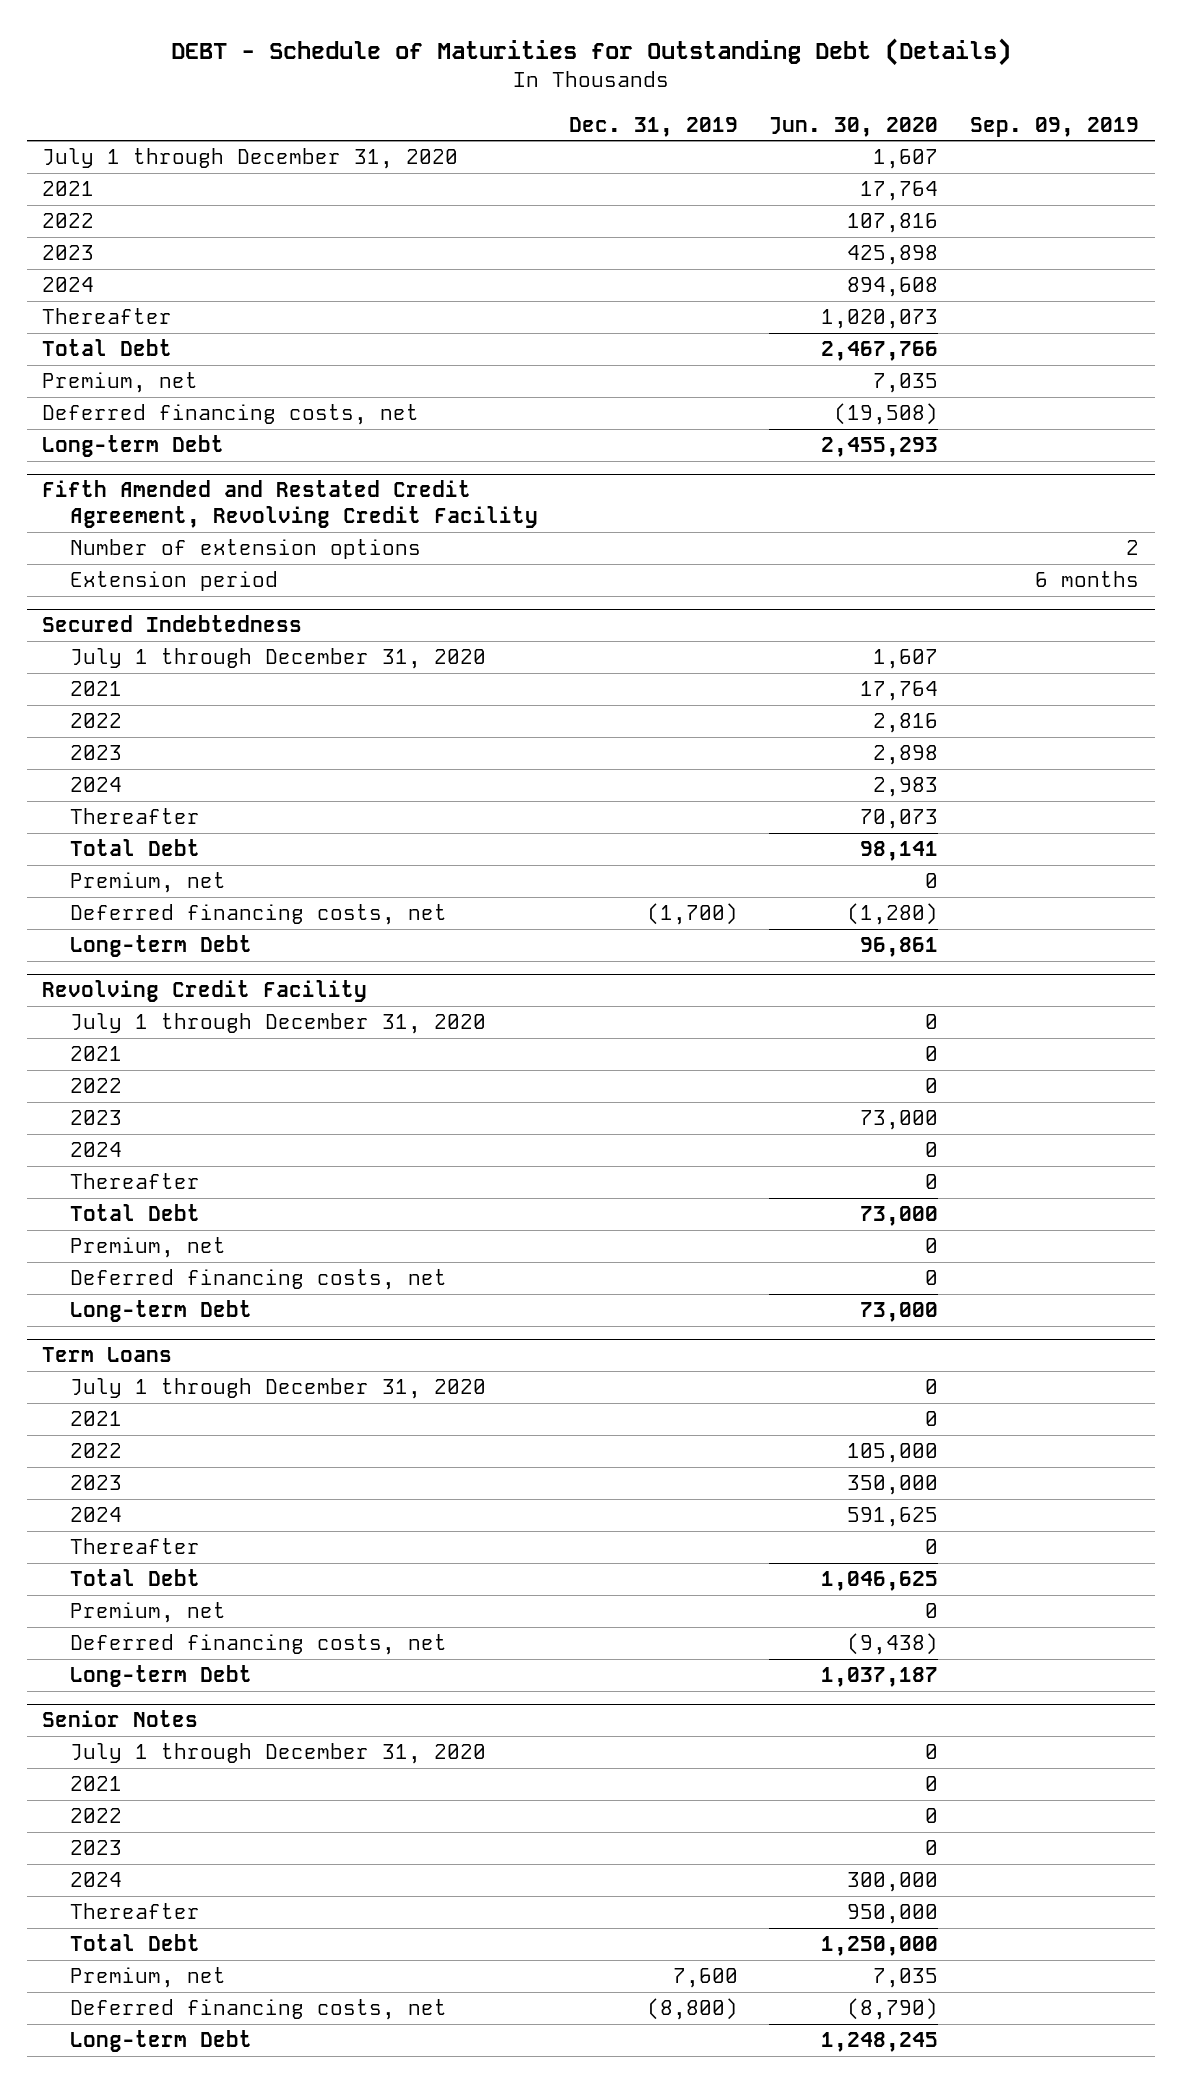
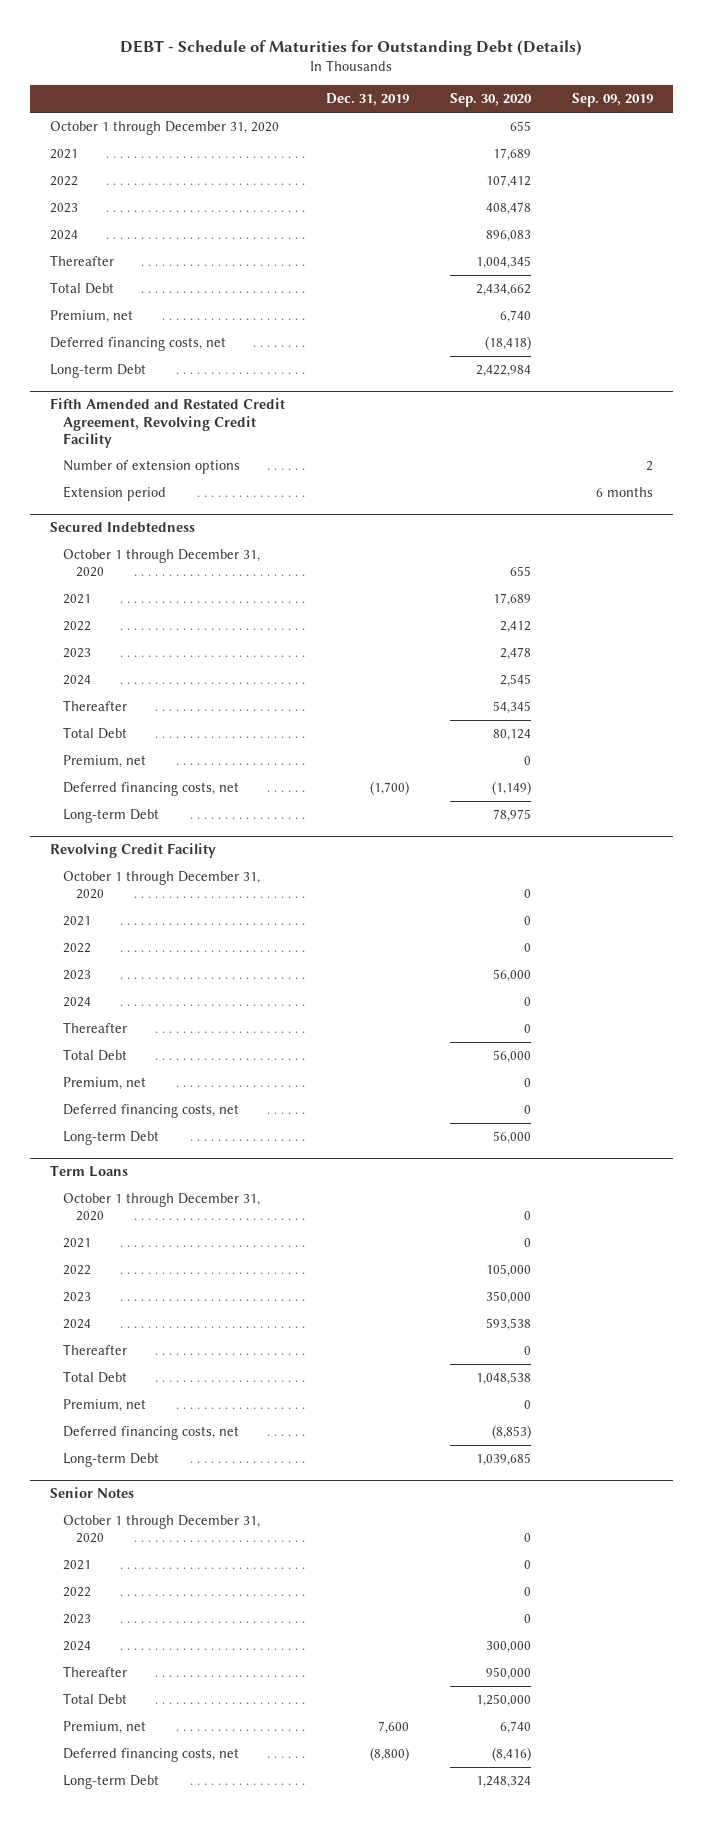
- | Dec. 31, 2019 | Jun. 30, 2020 | Sep. 09, 2019
+ | Dec. 31, 2019 | Sep. 30, 2020 | Sep. 09, 2019
- July 1 through December 31, 2020 | | 1,607 |
+ October 1 through December 31, 2020 | | 655 |
@ Secured Indebtedness
- July 1 through December 31, 2020 | | 1,607 |
+ October 1 through December 31, 2020 | | 655 |
@ Revolving Credit Facility
- July 1 through December 31, 2020 | | 0 |
+ October 1 through December 31, 2020 | | 0 |
@ Term Loans
- July 1 through December 31, 2020 | | 0 |
+ October 1 through December 31, 2020 | | 0 |
@ Senior Notes
- July 1 through December 31, 2020 | | 0 |
+ October 1 through December 31, 2020 | | 0 |

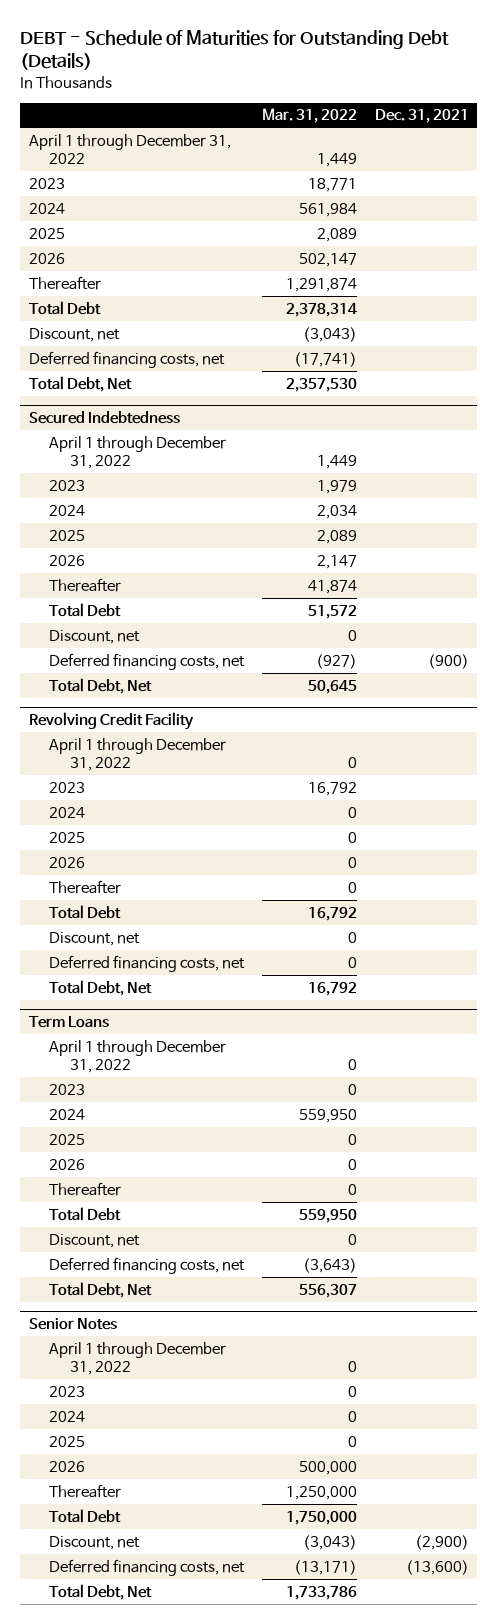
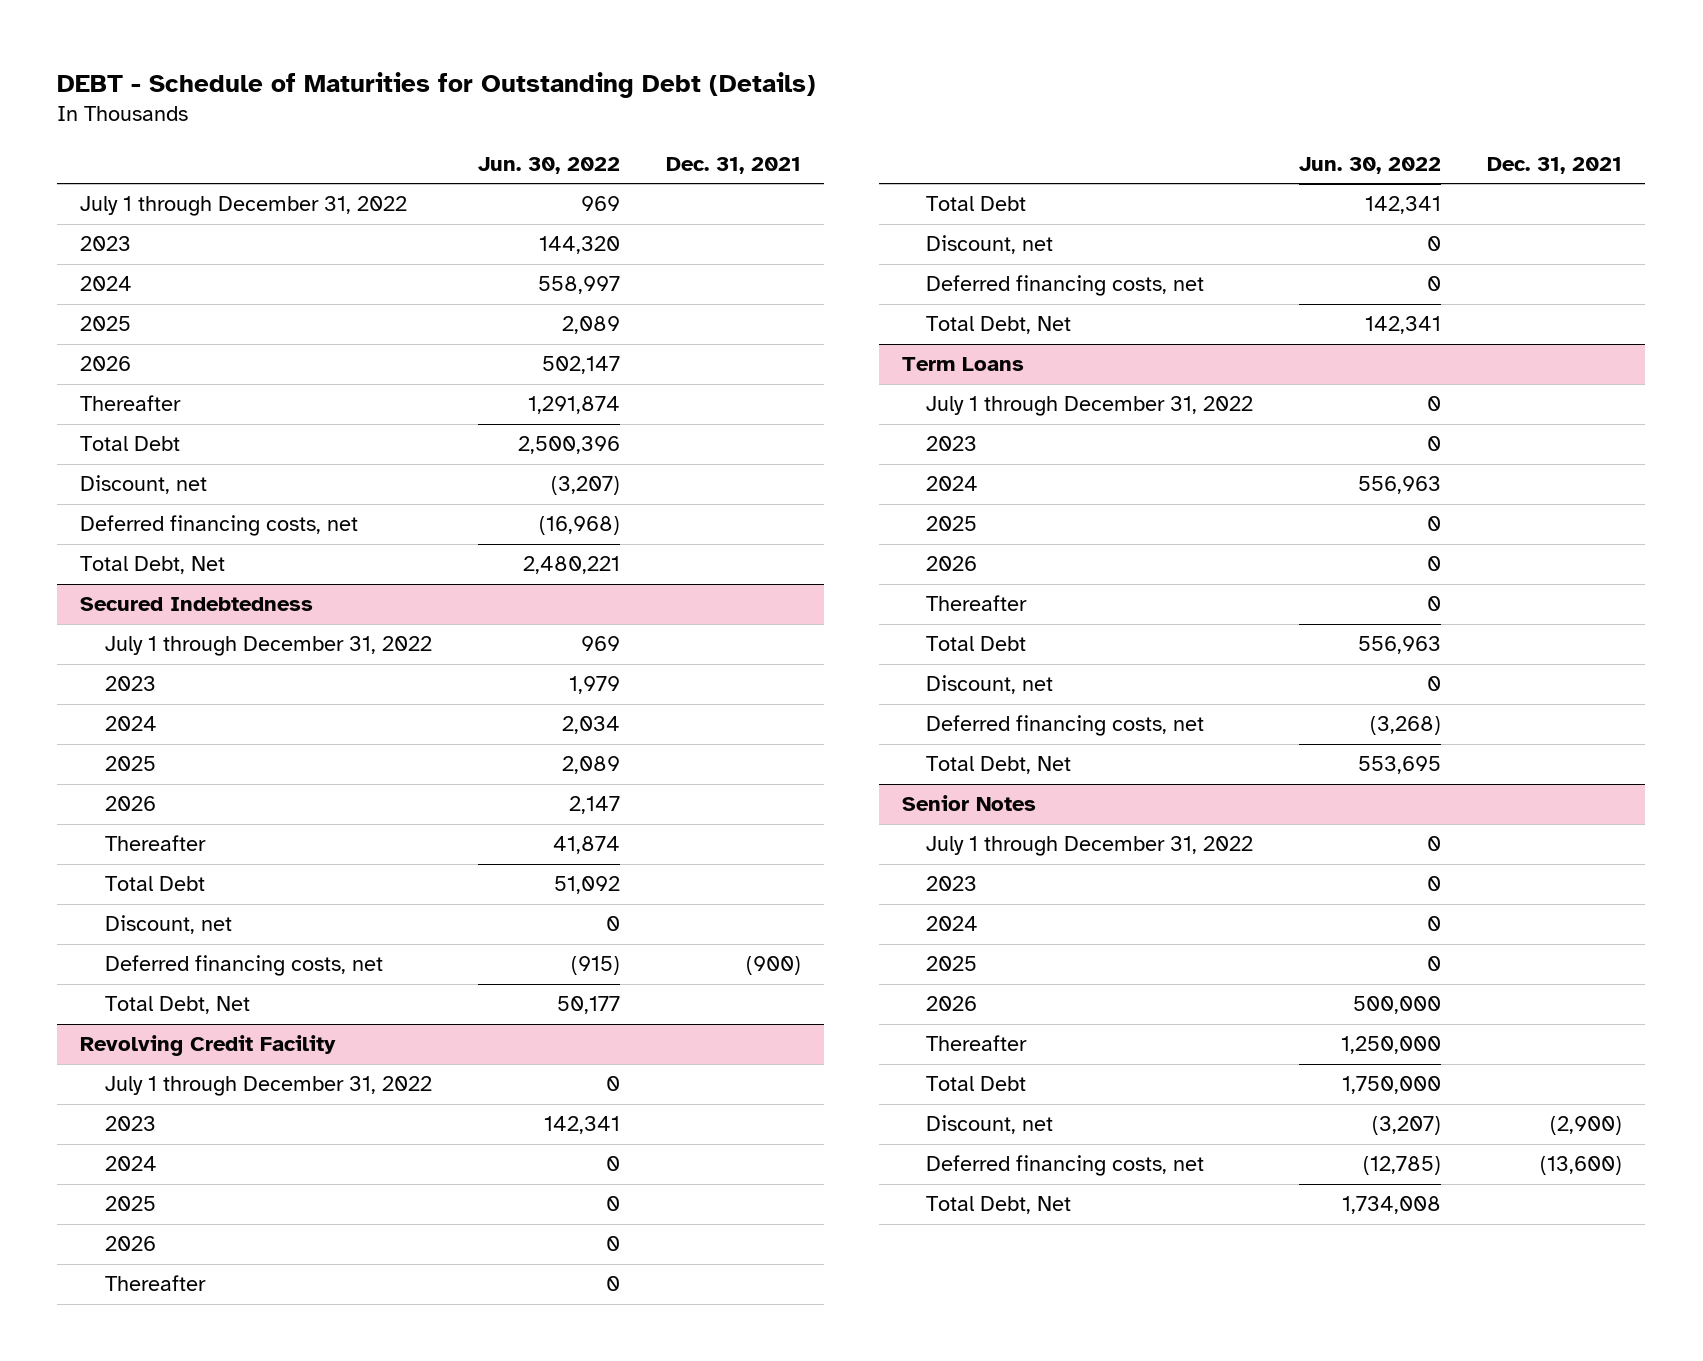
- | Mar. 31, 2022 | Dec. 31, 2021
+ | Jun. 30, 2022 | Dec. 31, 2021
- April 1 through December 31, 2022 | 1,449 |
+ July 1 through December 31, 2022 | 969 |
@ Secured Indebtedness
- April 1 through December 31, 2022 | 1,449 |
+ July 1 through December 31, 2022 | 969 |
@ Revolving Credit Facility
- April 1 through December 31, 2022 | 0 |
+ July 1 through December 31, 2022 | 0 |
@ Term Loans
- April 1 through December 31, 2022 | 0 |
+ July 1 through December 31, 2022 | 0 |
@ Senior Notes
- April 1 through December 31, 2022 | 0 |
+ July 1 through December 31, 2022 | 0 |

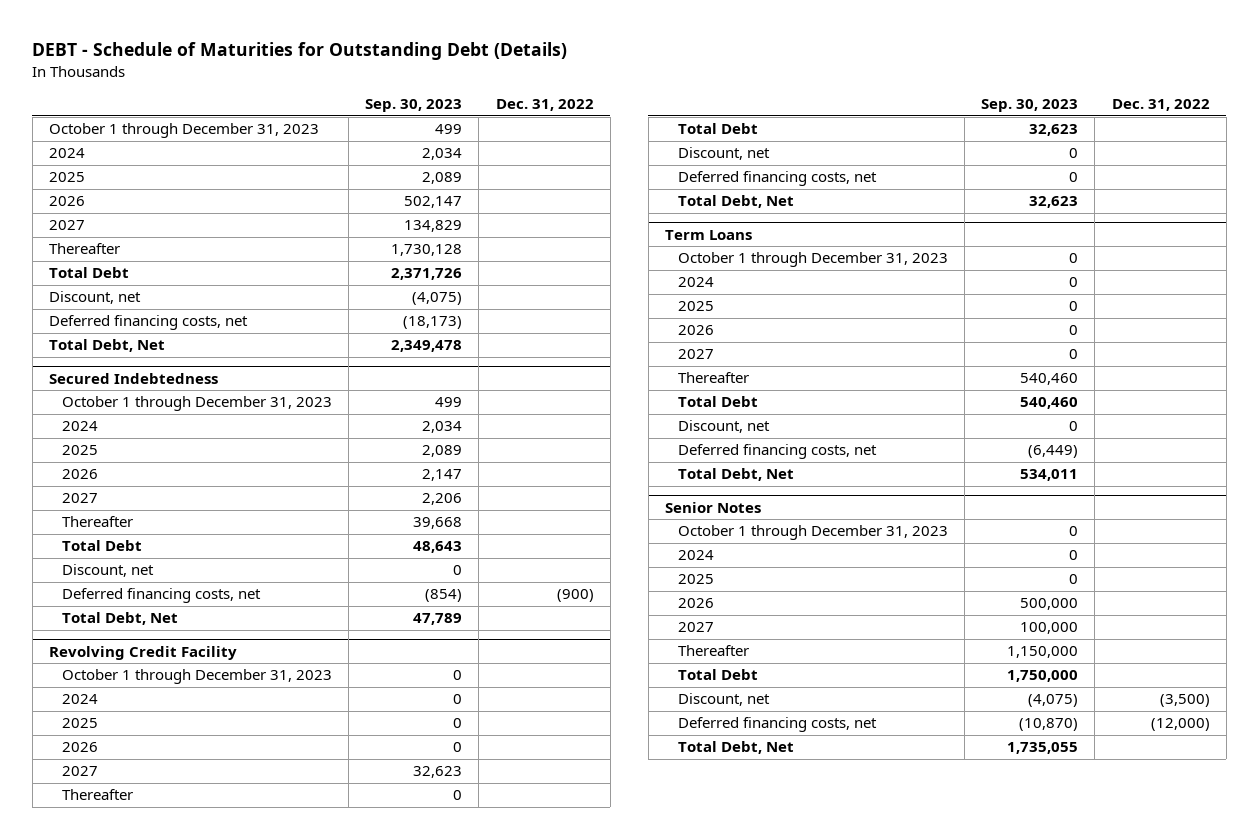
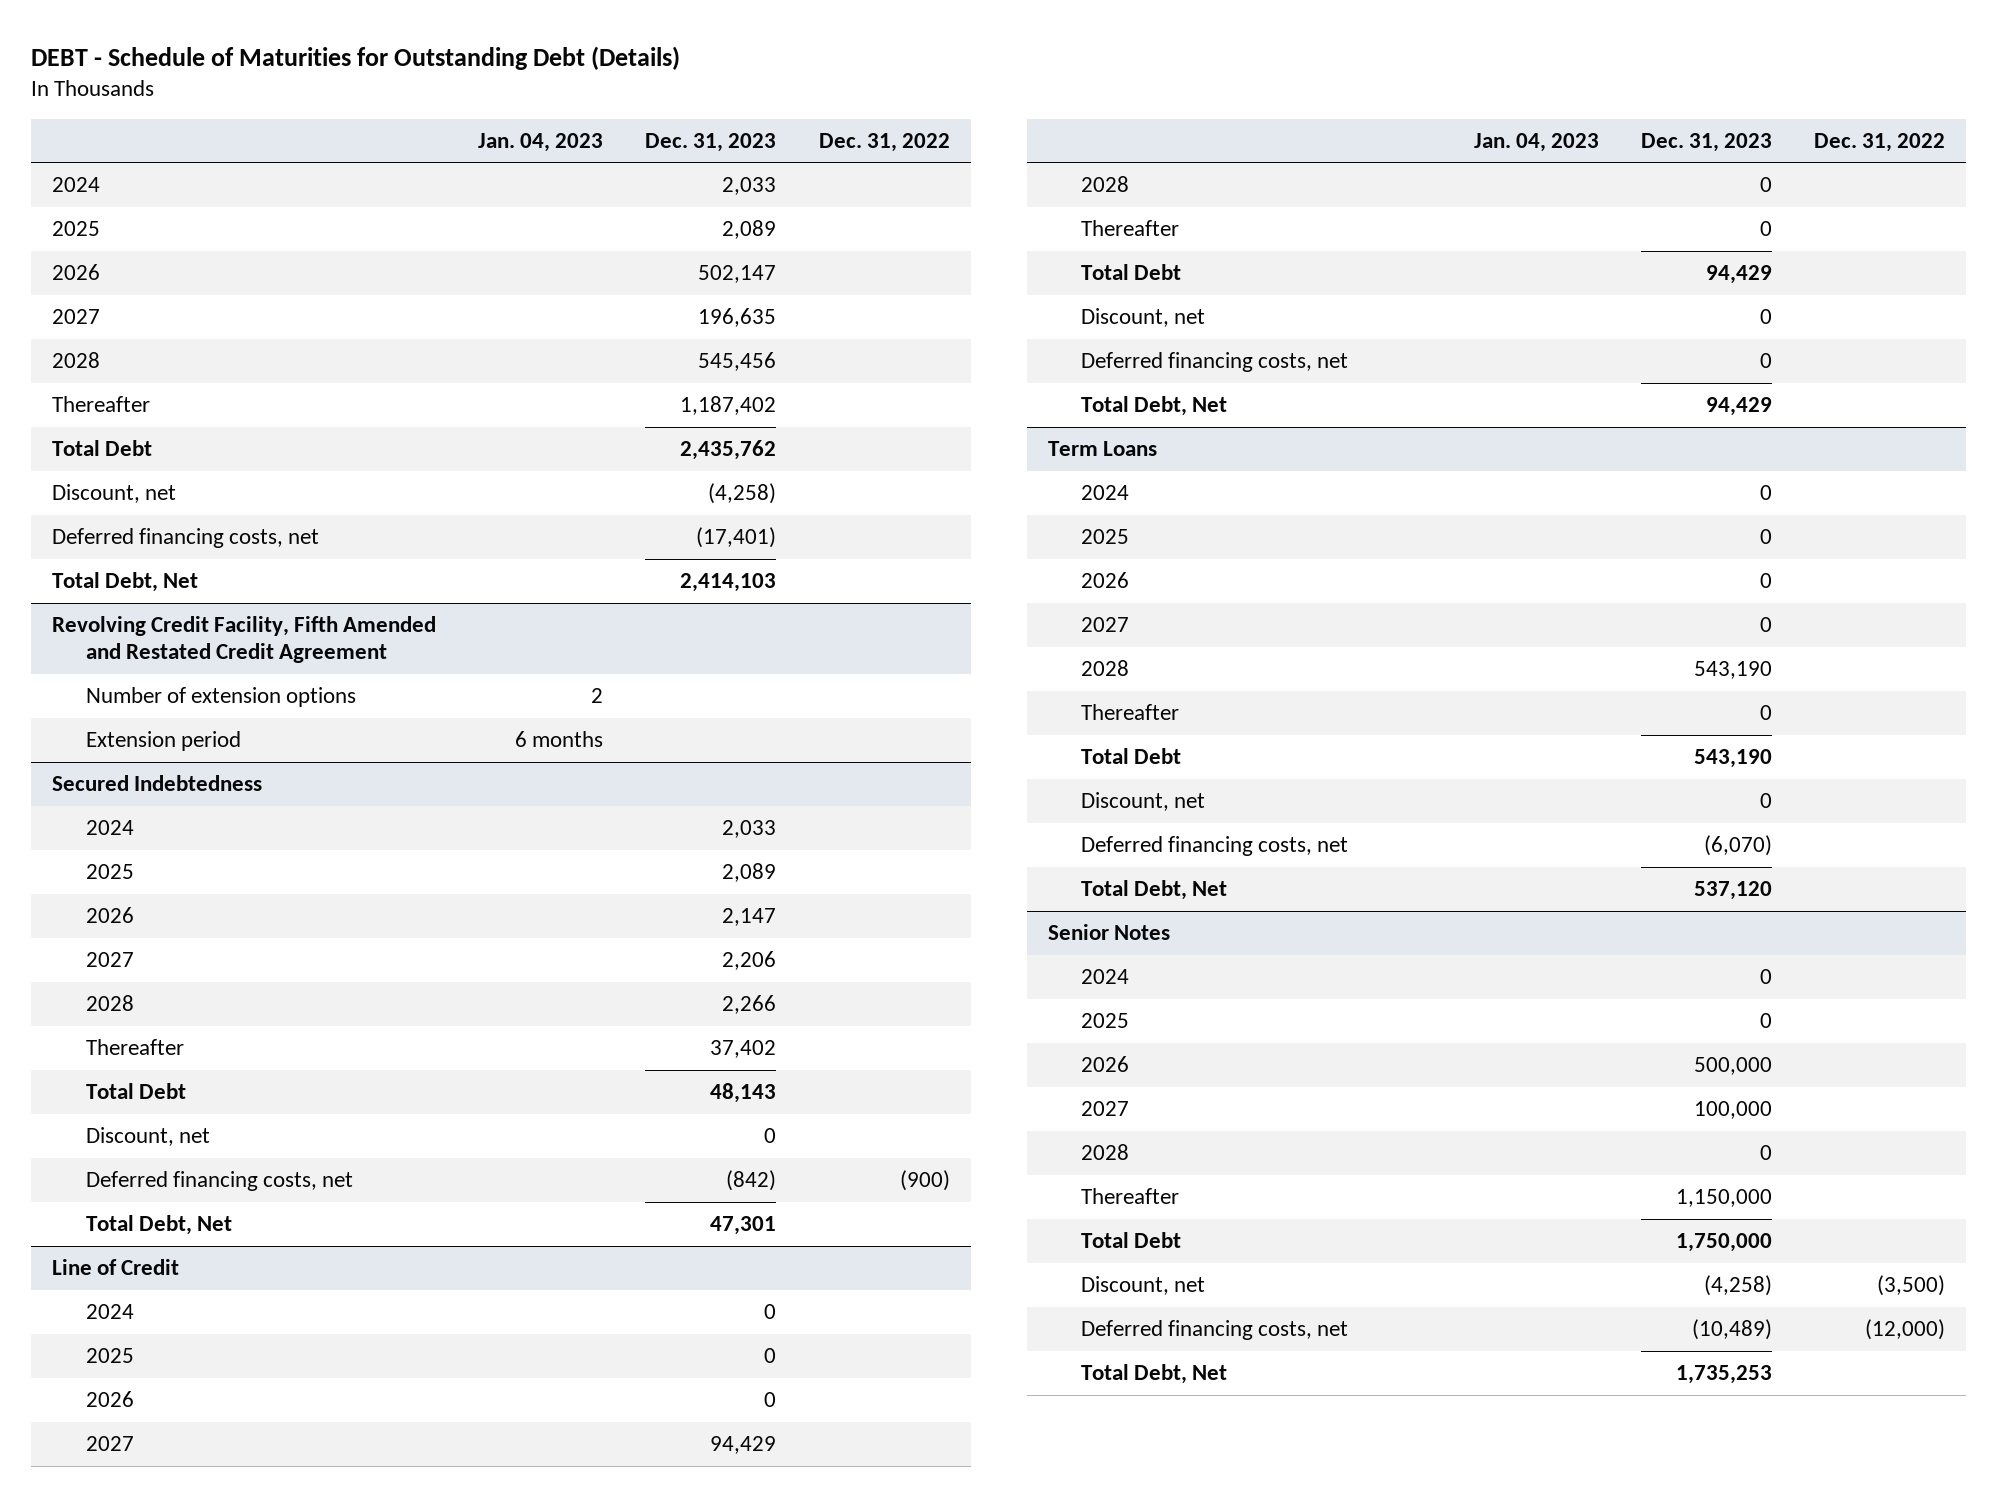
- | Sep. 30, 2023 | Dec. 31, 2022
+ | Jan. 04, 2023 | Dec. 31, 2023 | Dec. 31, 2022
- October 1 through December 31, 2023 | 499 |
+ 2028 | | 545,456 |
+ Revolving Credit Facility, Fifth Amended and Restated Credit Agreement
+ Number of extension options | 2 | |
+ Extension period | 6 months | |
@ Secured Indebtedness
- October 1 through December 31, 2023 | 499 |
+ 2028 | | 2,266 |
- Revolving Credit Facility
- October 1 through December 31, 2023 | 0 |
+ Line of Credit
+ 2028 | | 0 |
@ Term Loans
- October 1 through December 31, 2023 | 0 |
+ 2028 | | 543,190 |
@ Senior Notes
- October 1 through December 31, 2023 | 0 |
+ 2028 | | 0 |

